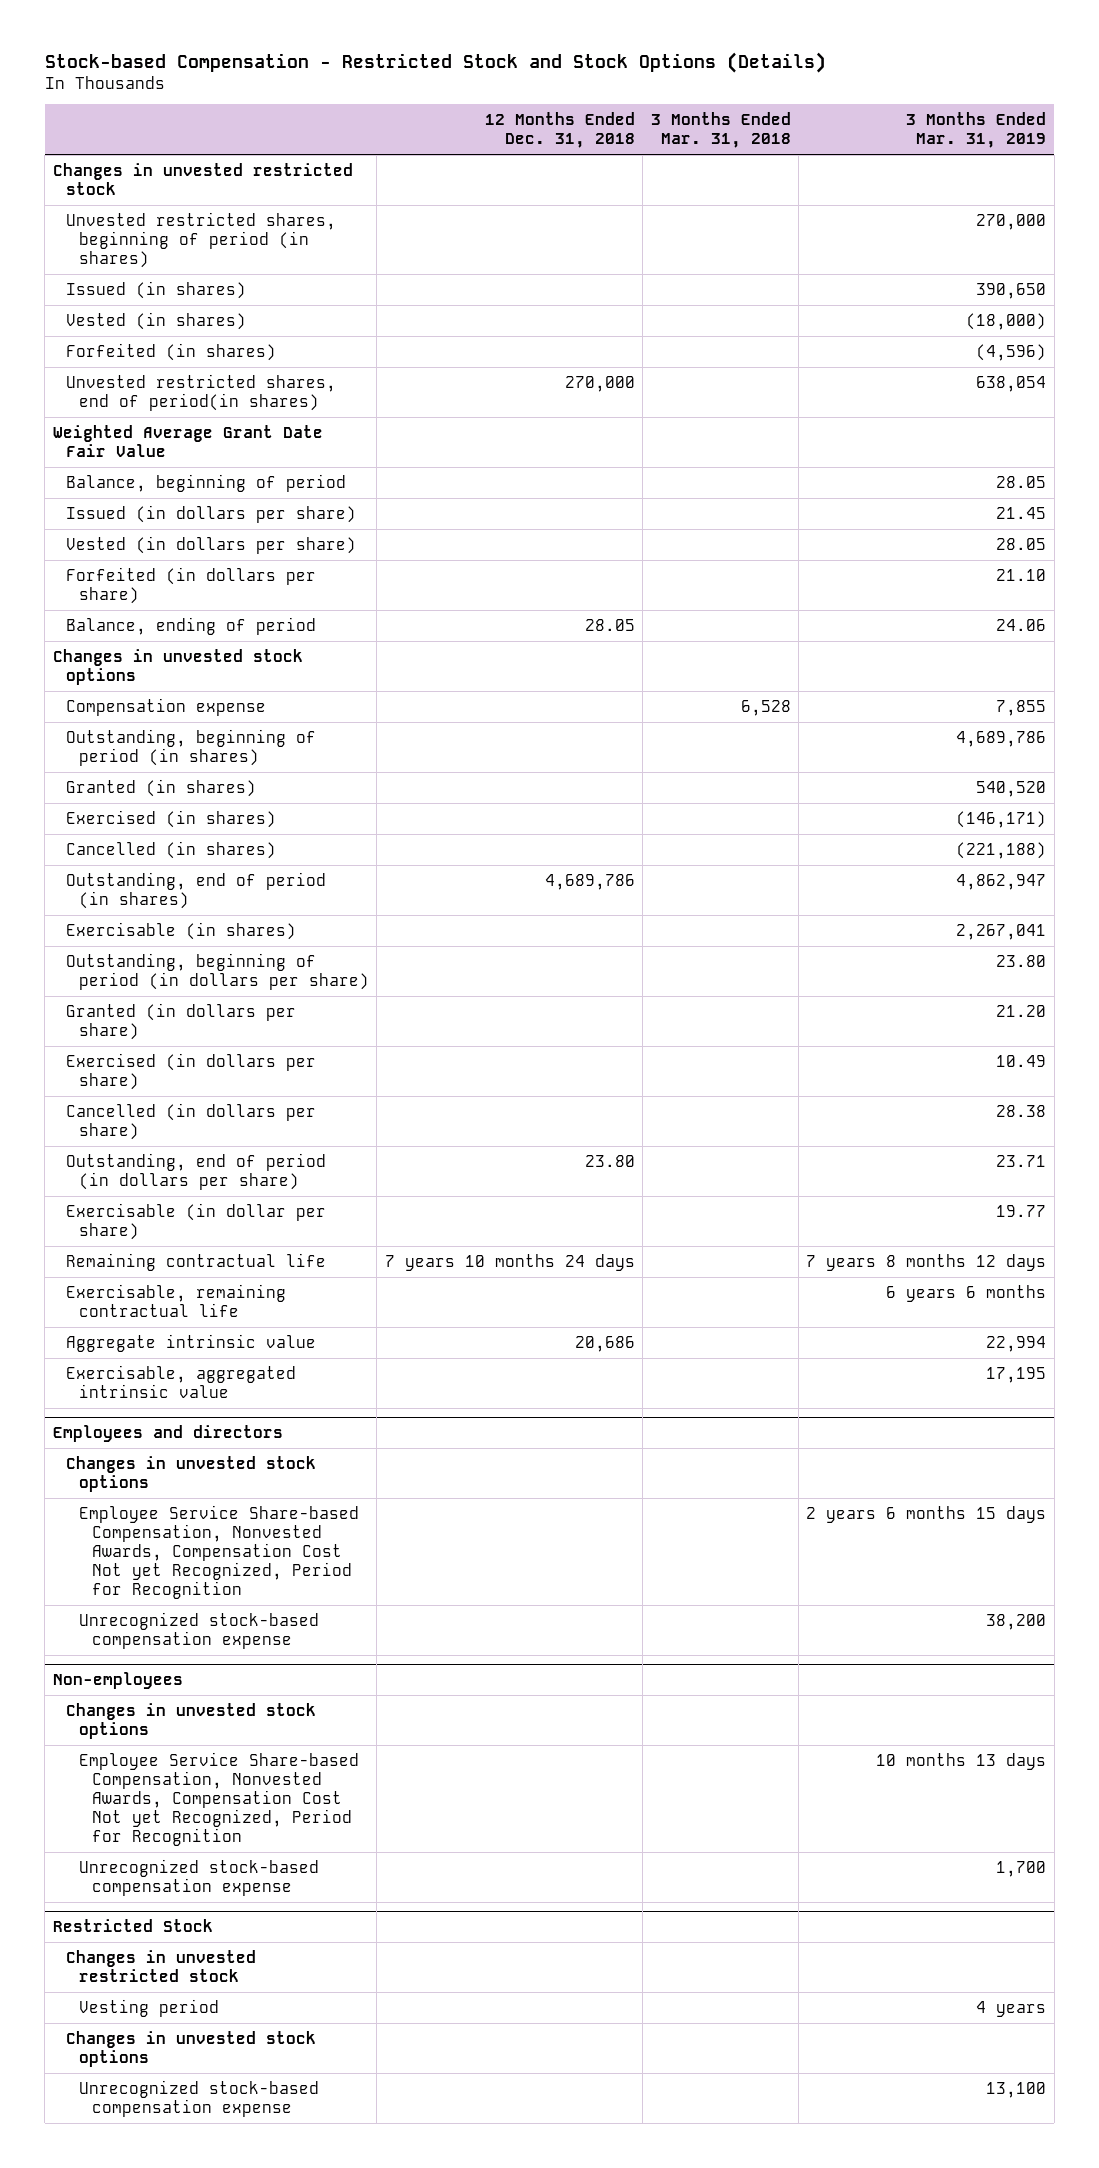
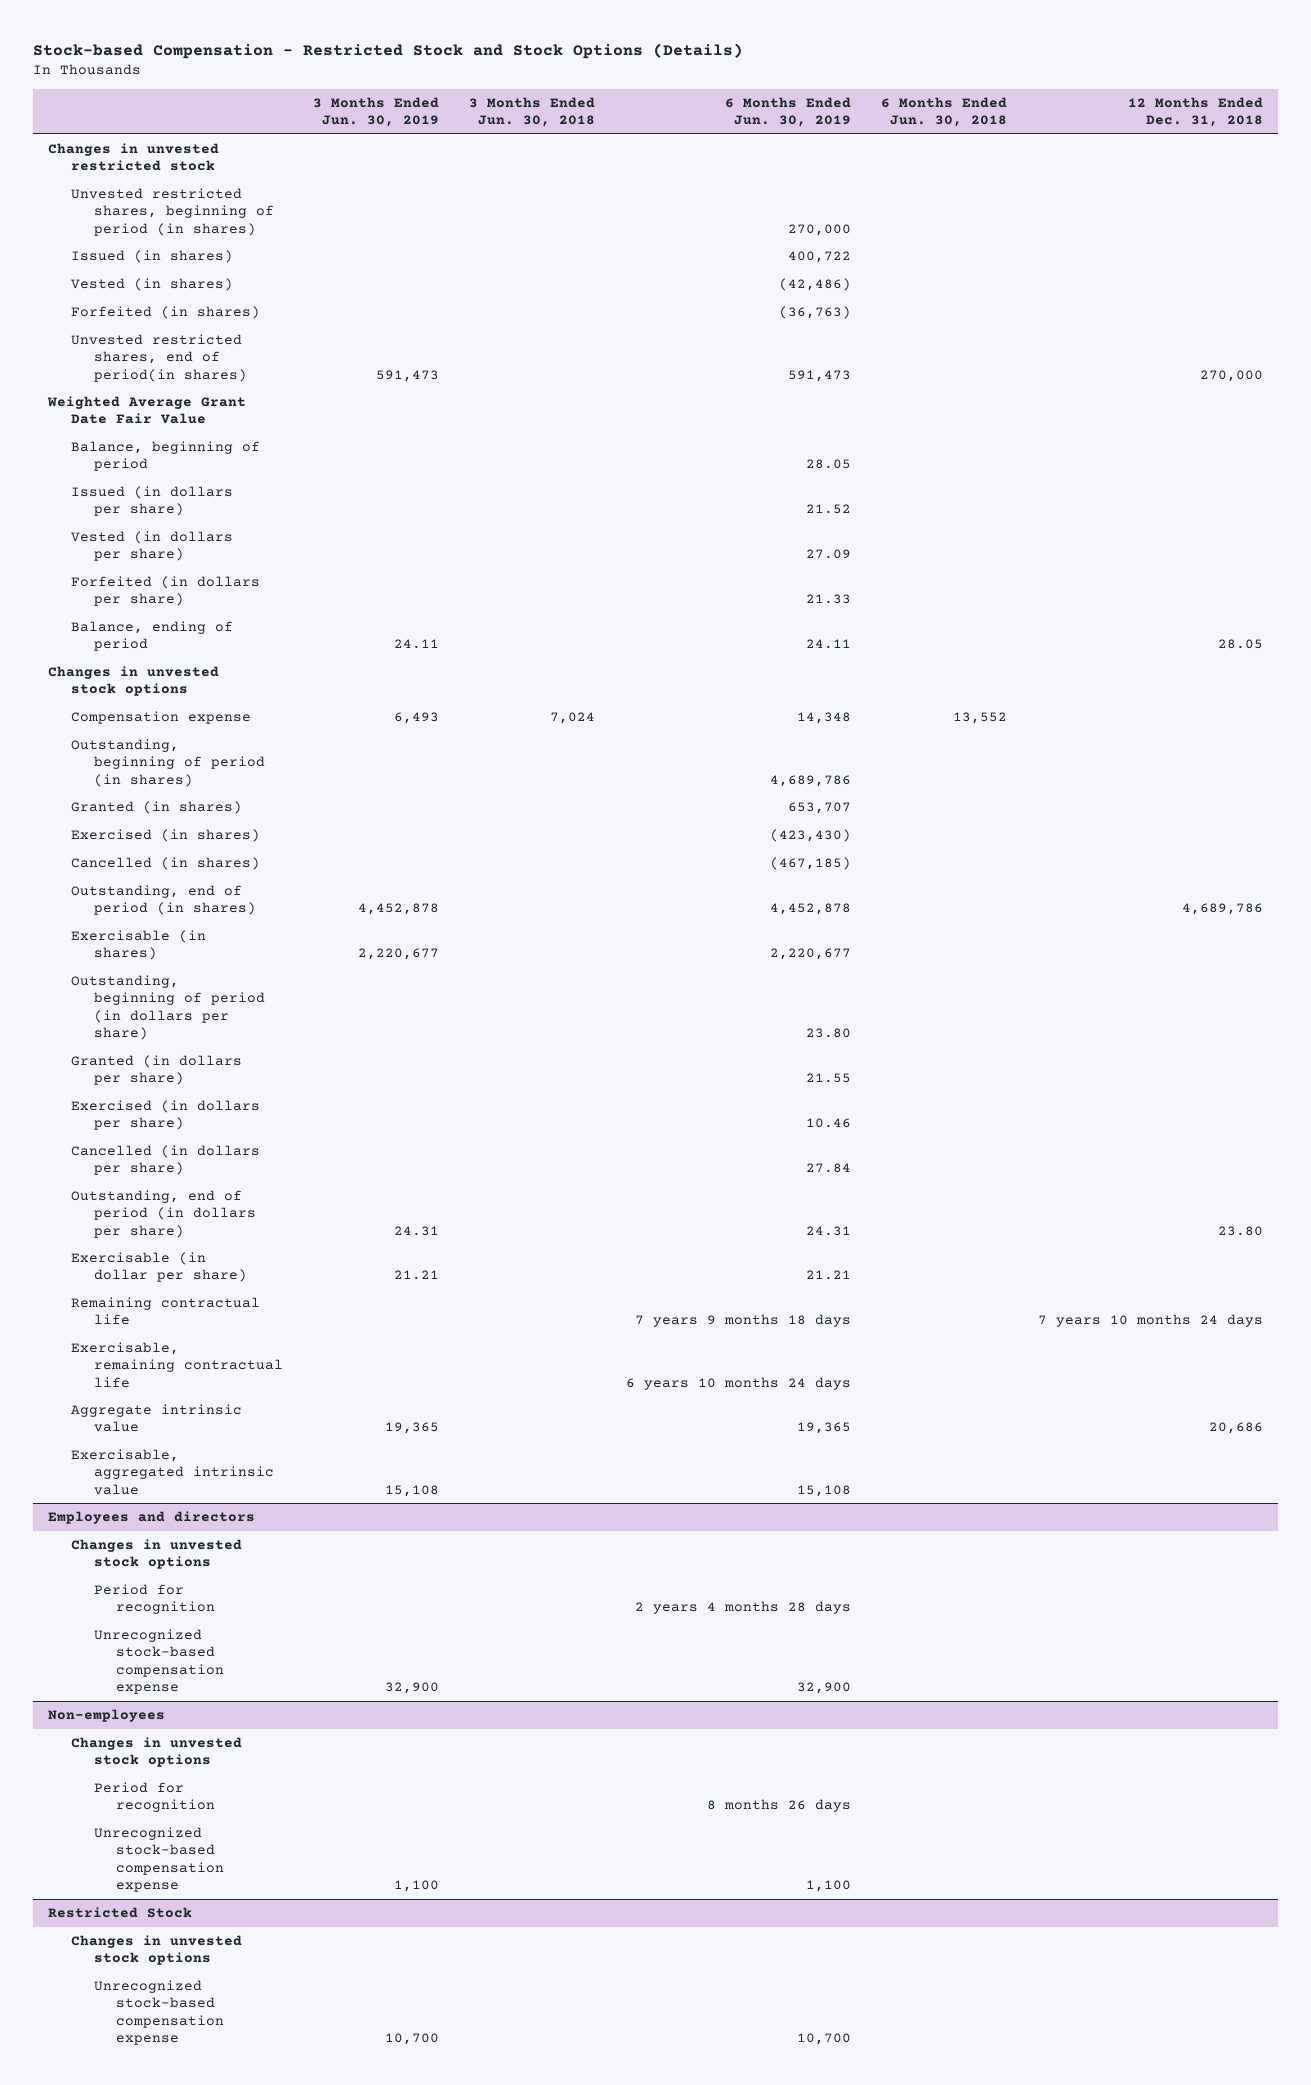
- | 12 Months Ended Dec. 31, 2018 | 3 Months Ended Mar. 31, 2018 | 3 Months Ended Mar. 31, 2019
+ | 3 Months Ended Jun. 30, 2019 | 3 Months Ended Jun. 30, 2018 | 6 Months Ended Jun. 30, 2019 | 6 Months Ended Jun. 30, 2018 | 12 Months Ended Dec. 31, 2018
@ Employees and directors
- Employee Service Share-based Compensation, Nonvested Awards, Compensation Cost Not yet Recognized, Period for Recognition | | | 2 years 6 months 15 days
+ Period for recognition | | | 2 years 4 months 28 days | |
@ Non-employees
- Employee Service Share-based Compensation, Nonvested Awards, Compensation Cost Not yet Recognized, Period for Recognition | | | 10 months 13 days
+ Period for recognition | | | 8 months 26 days | |
@ Restricted Stock
- Changes in unvested restricted stock
- Vesting period | | | 4 years

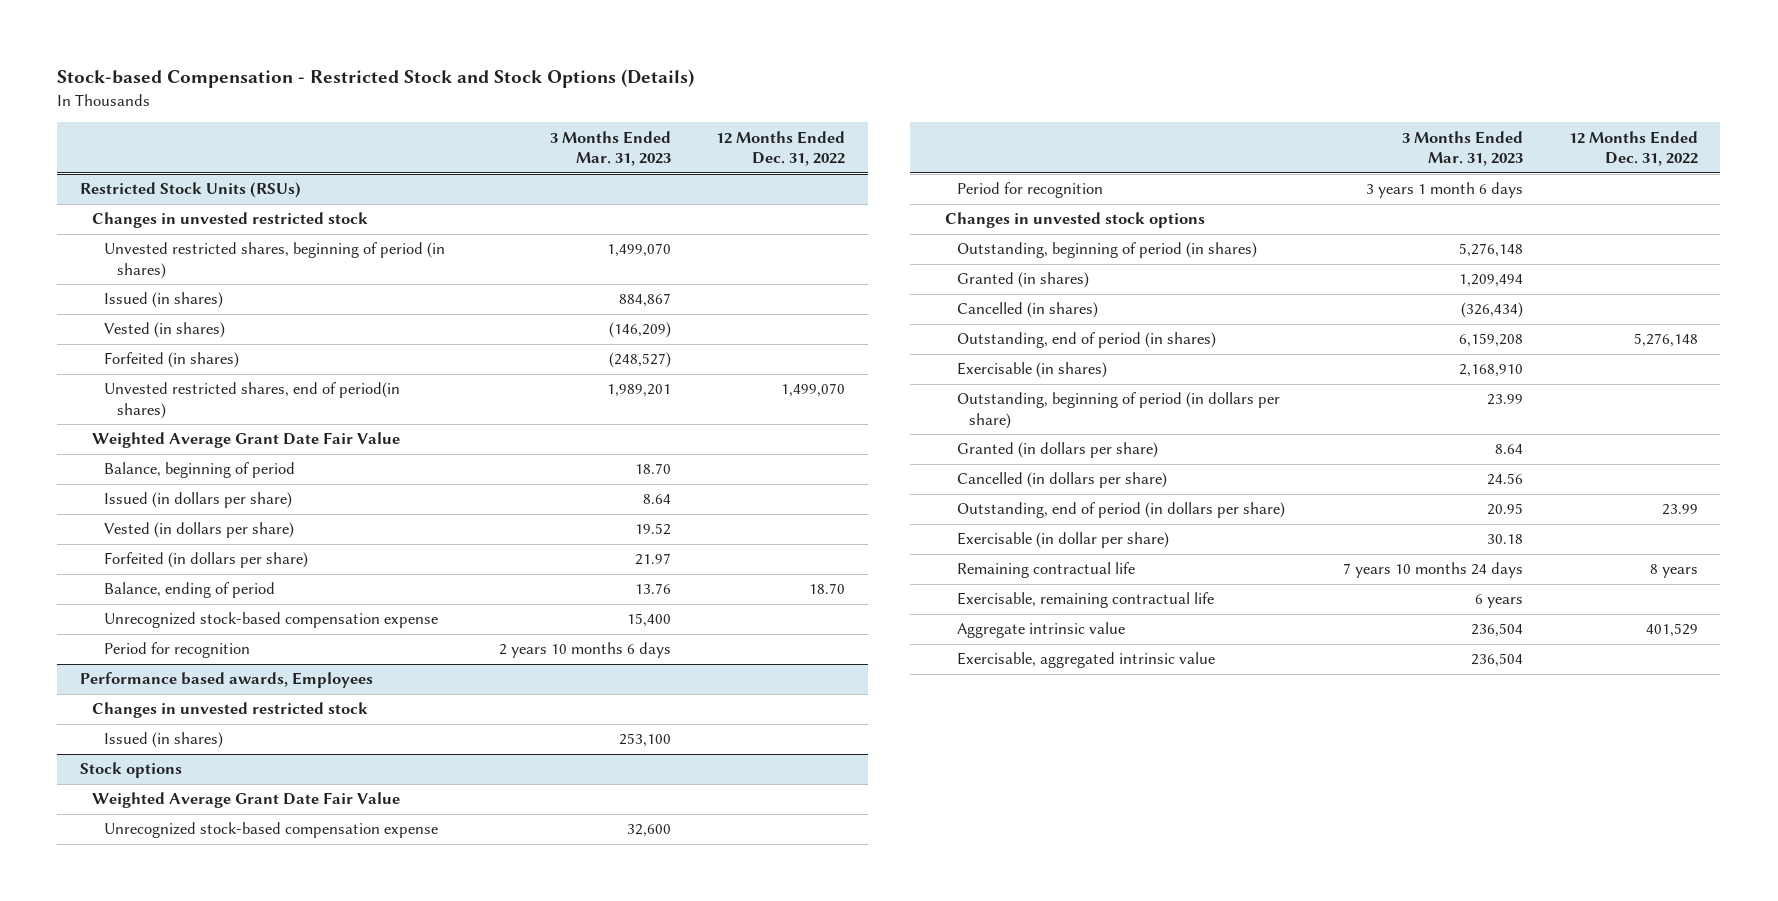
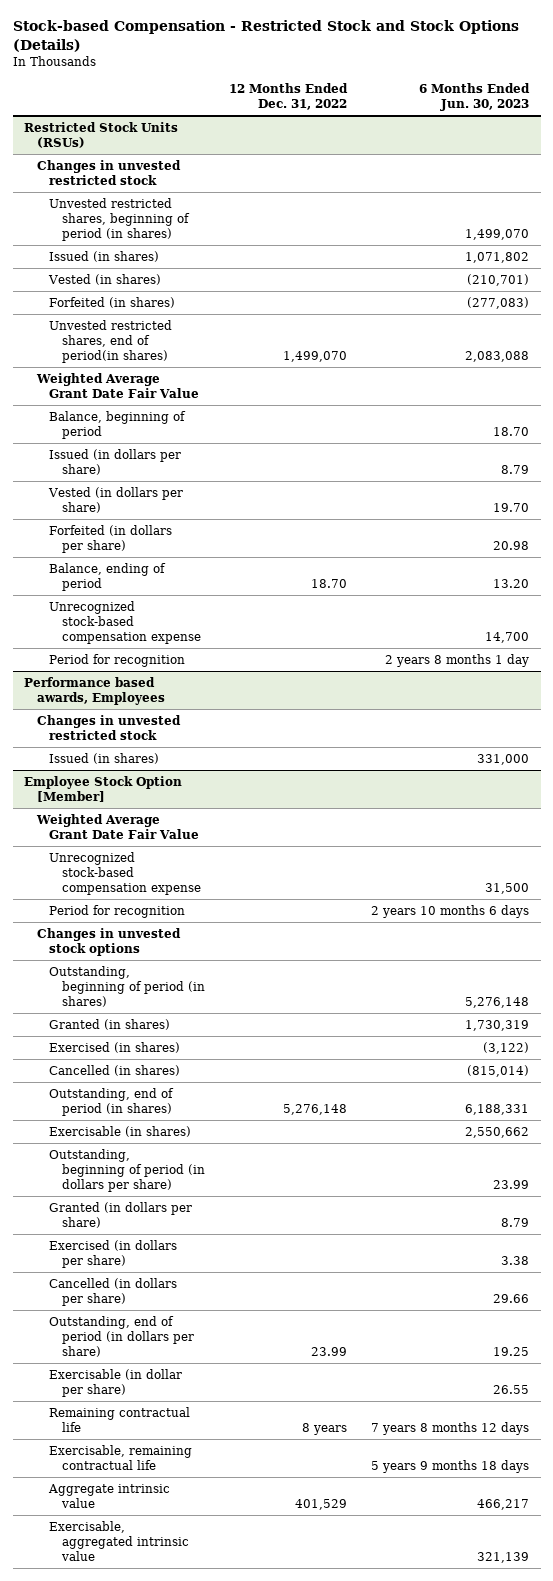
- | 3 Months Ended Mar. 31, 2023 | 12 Months Ended Dec. 31, 2022
+ | 12 Months Ended Dec. 31, 2022 | 6 Months Ended Jun. 30, 2023
- Stock options
+ Employee Stock Option [Member]
+ Exercised (in shares) | | (3,122)
+ Exercised (in dollars per share) | | 3.38

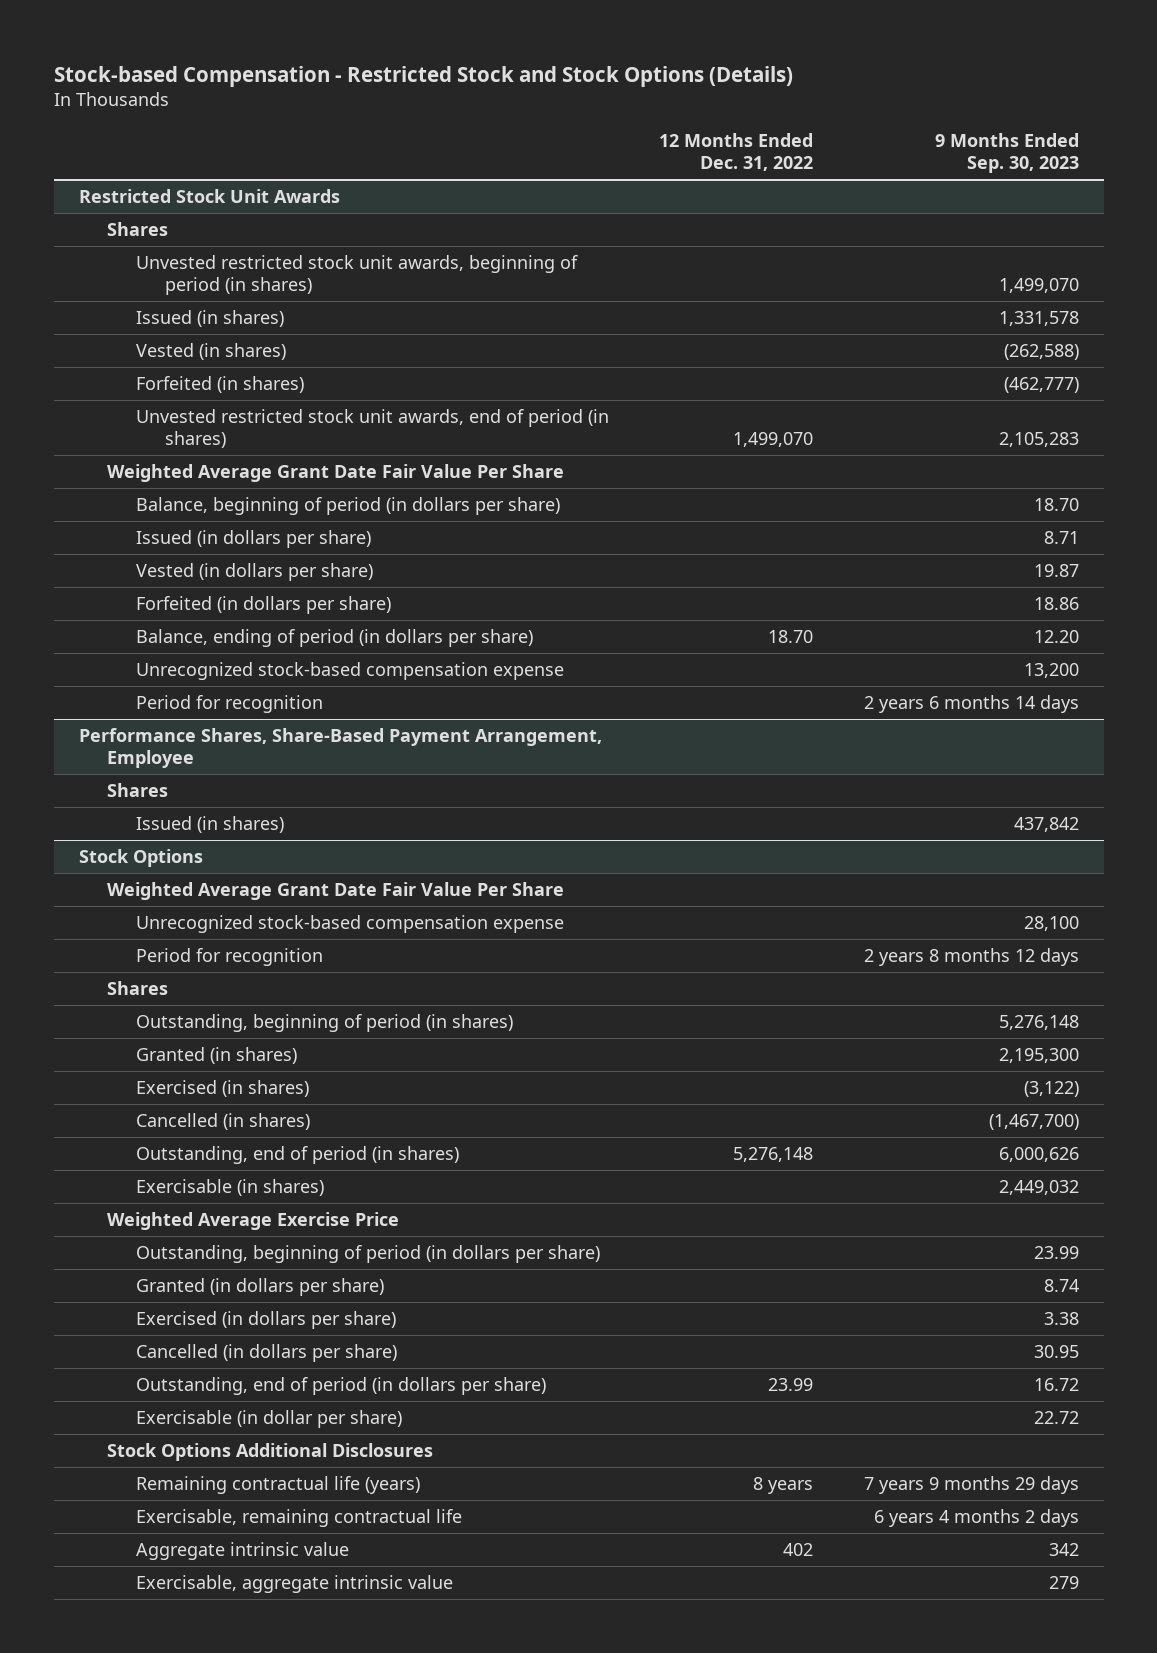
- | 12 Months Ended Dec. 31, 2022 | 6 Months Ended Jun. 30, 2023
+ | 12 Months Ended Dec. 31, 2022 | 9 Months Ended Sep. 30, 2023
- Restricted Stock Units (RSUs)
- Changes in unvested restricted stock
- Unvested restricted shares, beginning of period (in shares) | | 1,499,070
+ Restricted Stock Unit Awards
+ Shares
+ Unvested restricted stock unit awards, beginning of period (in shares) | | 1,499,070
- Unvested restricted shares, end of period(in shares) | 1,499,070 | 2,083,088
- Weighted Average Grant Date Fair Value
- Balance, beginning of period | | 18.70
+ Unvested restricted stock unit awards, end of period (in shares) | 1,499,070 | 2,105,283
+ Weighted Average Grant Date Fair Value Per Share
+ Balance, beginning of period (in dollars per share) | | 18.70
- Balance, ending of period | 18.70 | 13.20
+ Balance, ending of period (in dollars per share) | 18.70 | 12.20
- Performance based awards, Employees
- Changes in unvested restricted stock
- Issued (in shares) | | 331,000
- Employee Stock Option [Member]
- Weighted Average Grant Date Fair Value
+ Performance Shares, Share-Based Payment Arrangement, Employee
+ Shares
+ Issued (in shares) | | 437,842
+ Stock Options
+ Weighted Average Grant Date Fair Value Per Share
- Changes in unvested stock options
+ Shares
+ Weighted Average Exercise Price
- Remaining contractual life | 8 years | 7 years 8 months 12 days
+ Stock Options Additional Disclosures
+ Remaining contractual life (years) | 8 years | 7 years 9 months 29 days
- Aggregate intrinsic value | 401,529 | 466,217
- Exercisable, aggregated intrinsic value | | 321,139
+ Aggregate intrinsic value | 402 | 342
+ Exercisable, aggregate intrinsic value | | 279

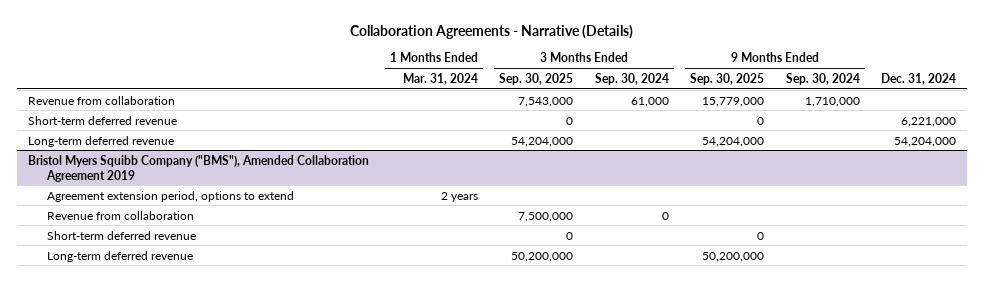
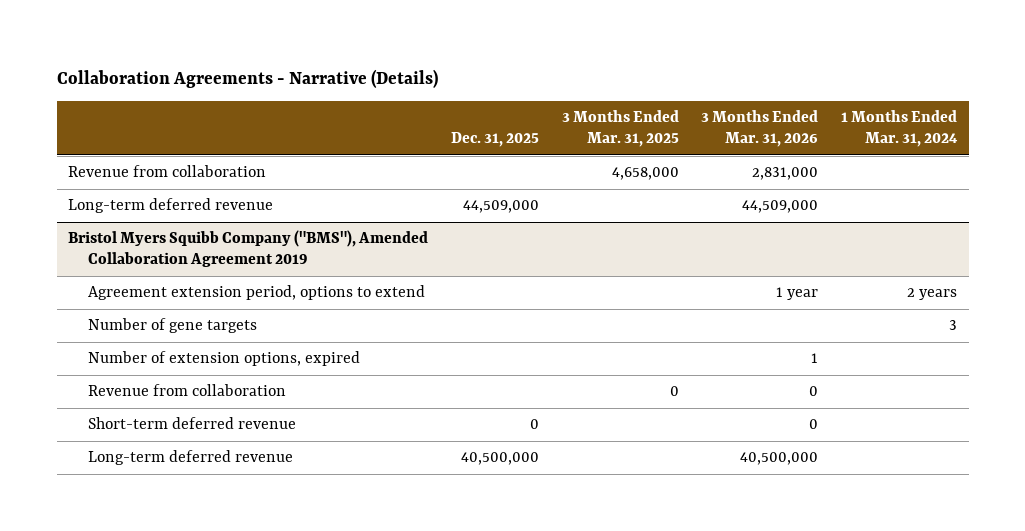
- | 1 Months Ended Mar. 31, 2024 | 3 Months Ended Sep. 30, 2025 | 3 Months Ended Sep. 30, 2024 | 9 Months Ended Sep. 30, 2025 | 9 Months Ended Sep. 30, 2024 | Dec. 31, 2024
+ | Dec. 31, 2025 | 3 Months Ended Mar. 31, 2025 | 3 Months Ended Mar. 31, 2026 | 1 Months Ended Mar. 31, 2024
- Short-term deferred revenue | | 0 | | 0 | | 6,221,000
@ Bristol Myers Squibb Company ("BMS"), Amended Collaboration Agreement 2019
+ Number of gene targets | | | | 3
+ Number of extension options, expired | | | 1 |

